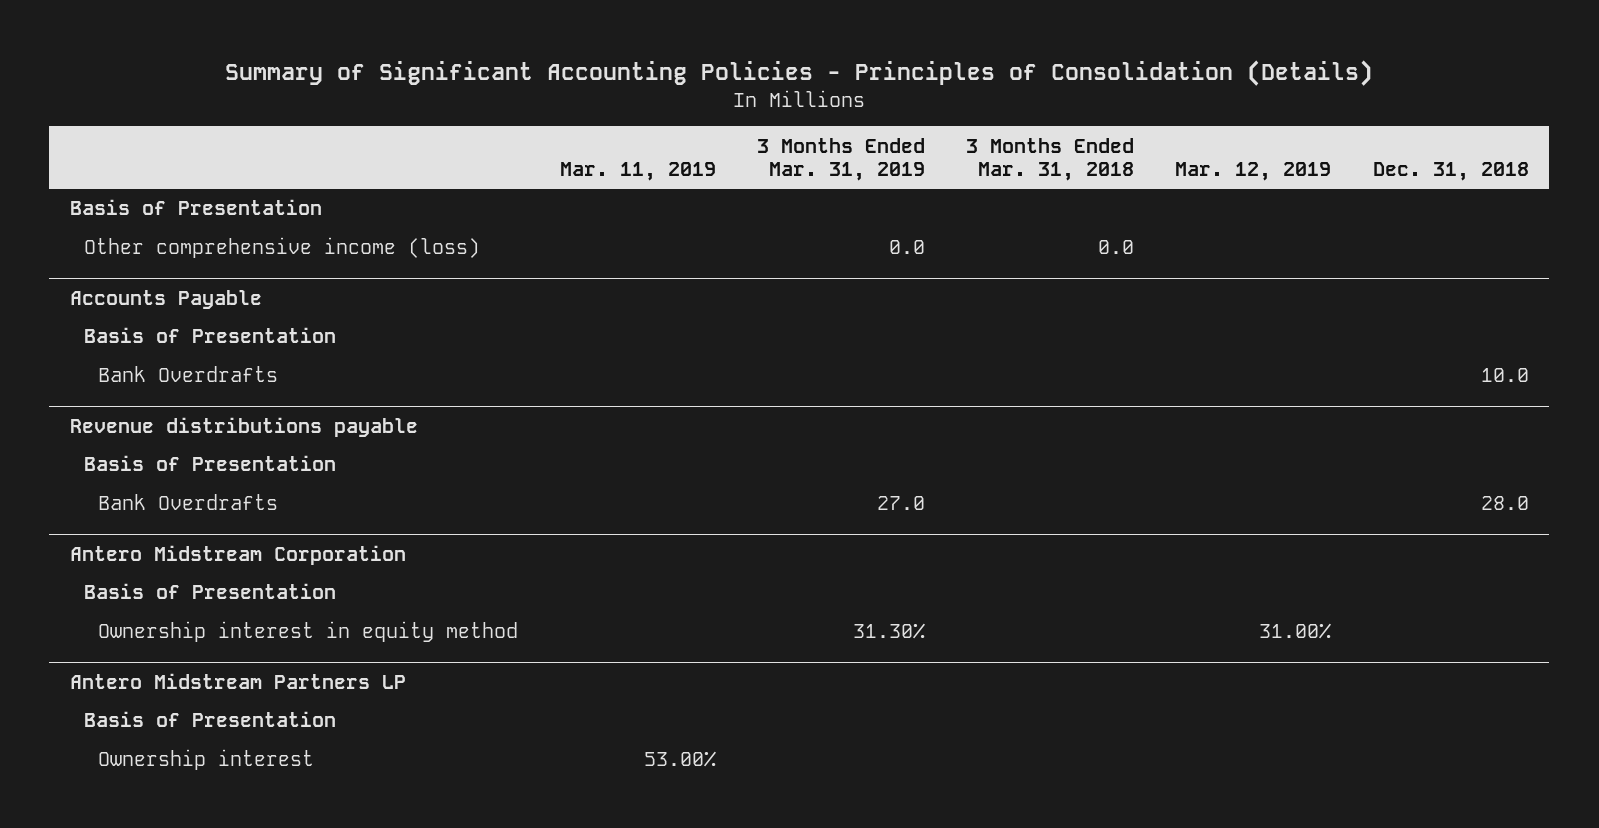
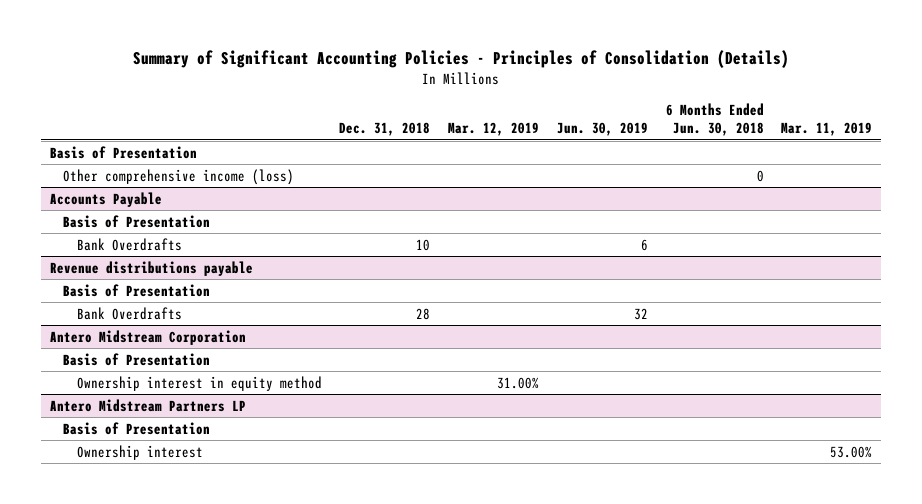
- | Mar. 11, 2019 | 3 Months Ended Mar. 31, 2019 | 3 Months Ended Mar. 31, 2018 | Mar. 12, 2019 | Dec. 31, 2018
+ | Dec. 31, 2018 | Mar. 12, 2019 | Jun. 30, 2019 | 6 Months Ended Jun. 30, 2018 | Mar. 11, 2019
@ Accounts Payable
- Bank Overdrafts | | | | | 10.0
+ Bank Overdrafts | 10 | | 6 | |
@ Revenue distributions payable
- Bank Overdrafts | | 27.0 | | | 28.0
+ Bank Overdrafts | 28 | | 32 | |

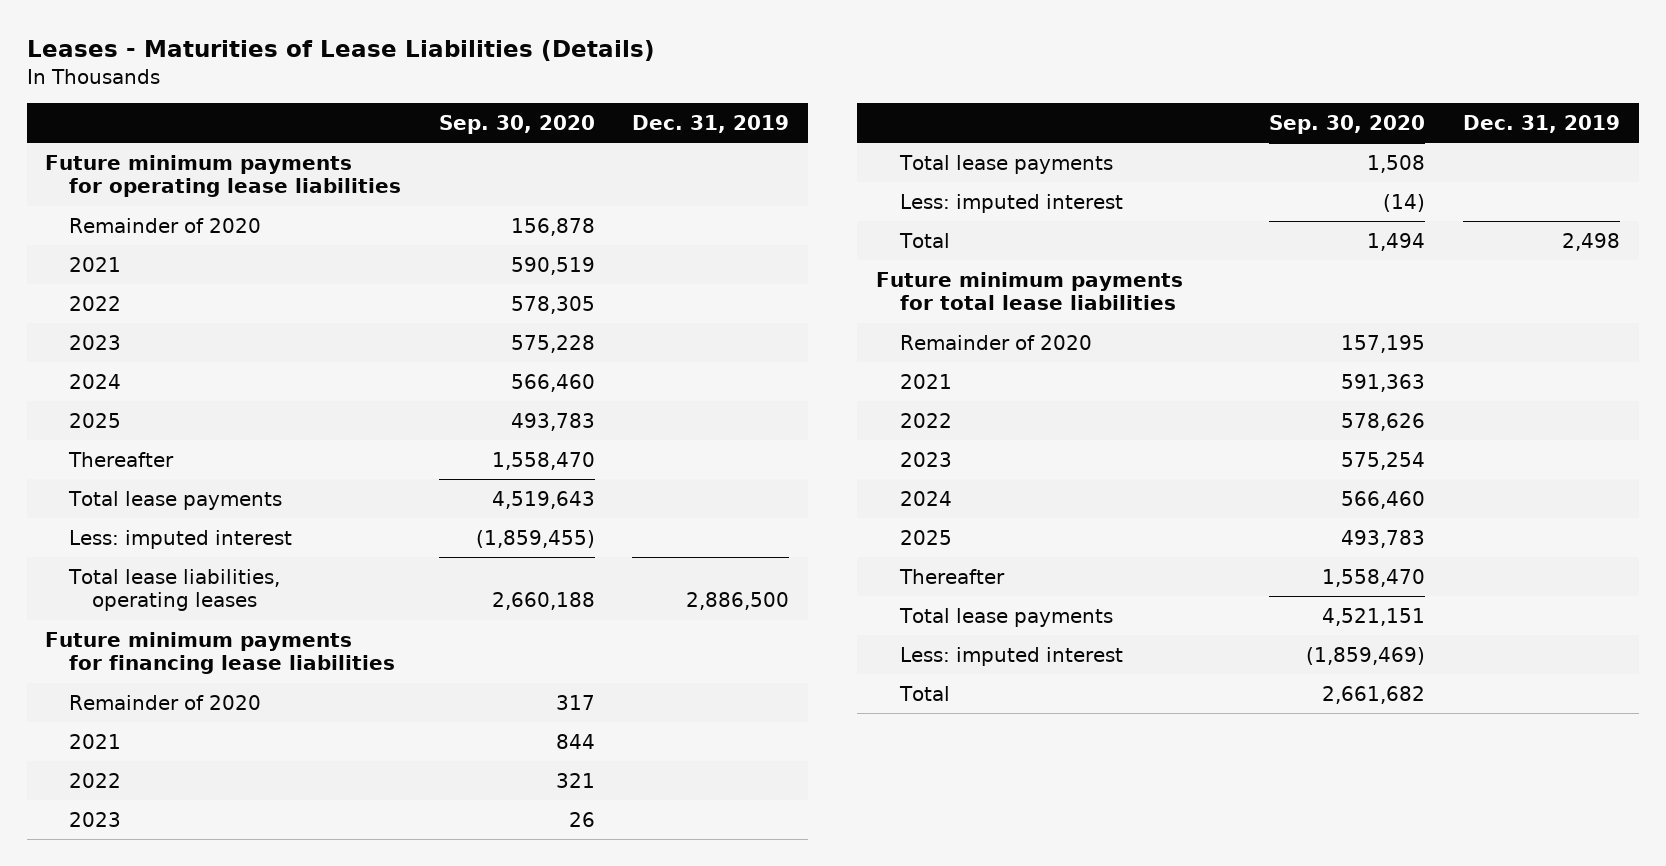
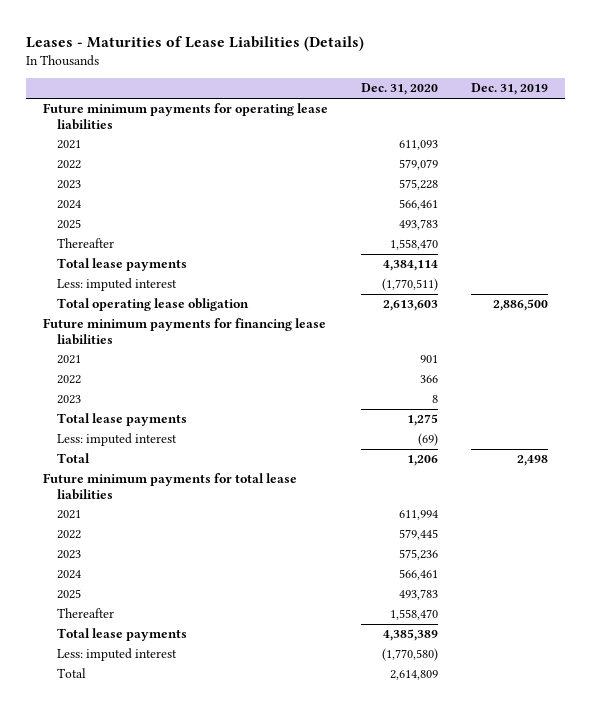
- | Sep. 30, 2020 | Dec. 31, 2019
+ | Dec. 31, 2020 | Dec. 31, 2019
- Remainder of 2020 | 156,878 |
- Total lease liabilities, operating leases | 2,660,188 | 2,886,500
+ Total operating lease obligation | 2,613,603 | 2,886,500
- Remainder of 2020 | 317 |
- Remainder of 2020 | 157,195 |

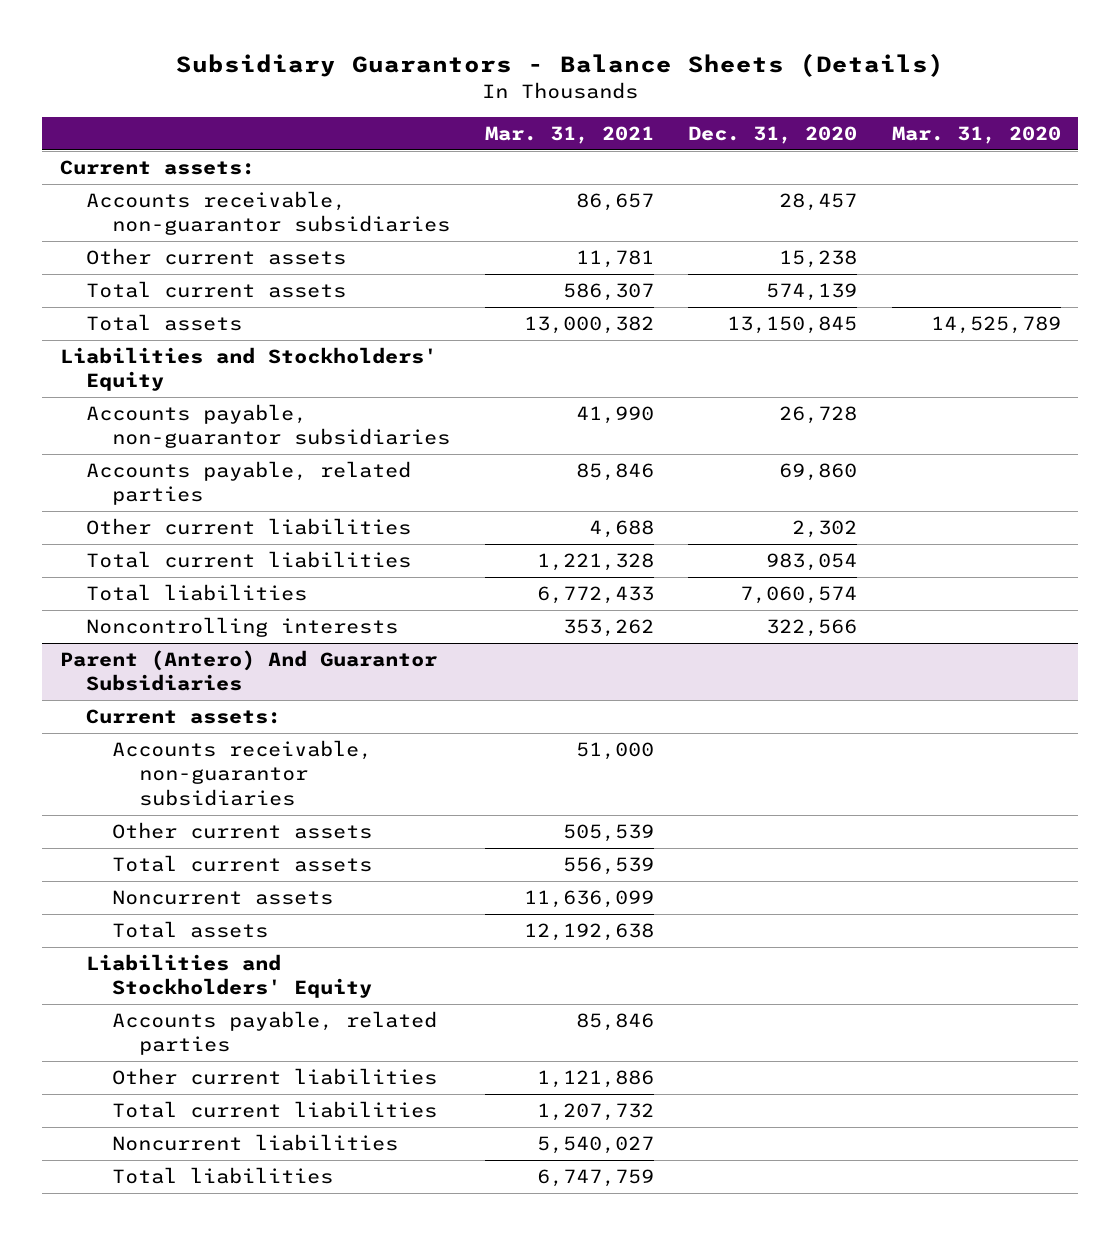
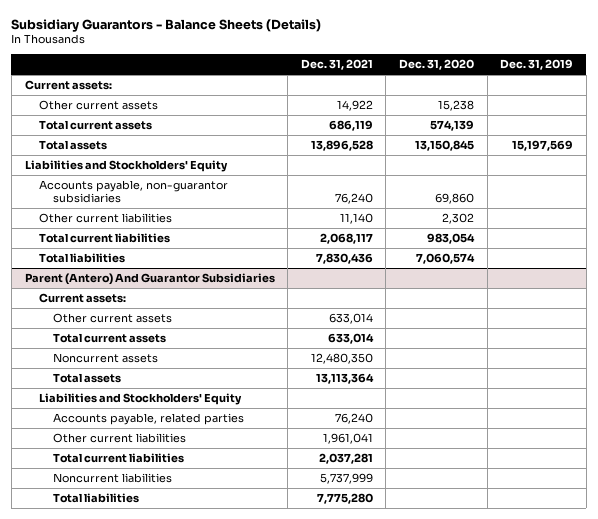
- | Mar. 31, 2021 | Dec. 31, 2020 | Mar. 31, 2020
+ | Dec. 31, 2021 | Dec. 31, 2020 | Dec. 31, 2019
- Accounts receivable, non-guarantor subsidiaries | 86,657 | 28,457 |
- Accounts payable, non-guarantor subsidiaries | 41,990 | 26,728 |
- Accounts payable, related parties | 85,846 | 69,860 |
+ Accounts payable, non-guarantor subsidiaries | 76,240 | 69,860 |
- Noncontrolling interests | 353,262 | 322,566 |
@ Parent (Antero) And Guarantor Subsidiaries
- Accounts receivable, non-guarantor subsidiaries | 51,000 | |

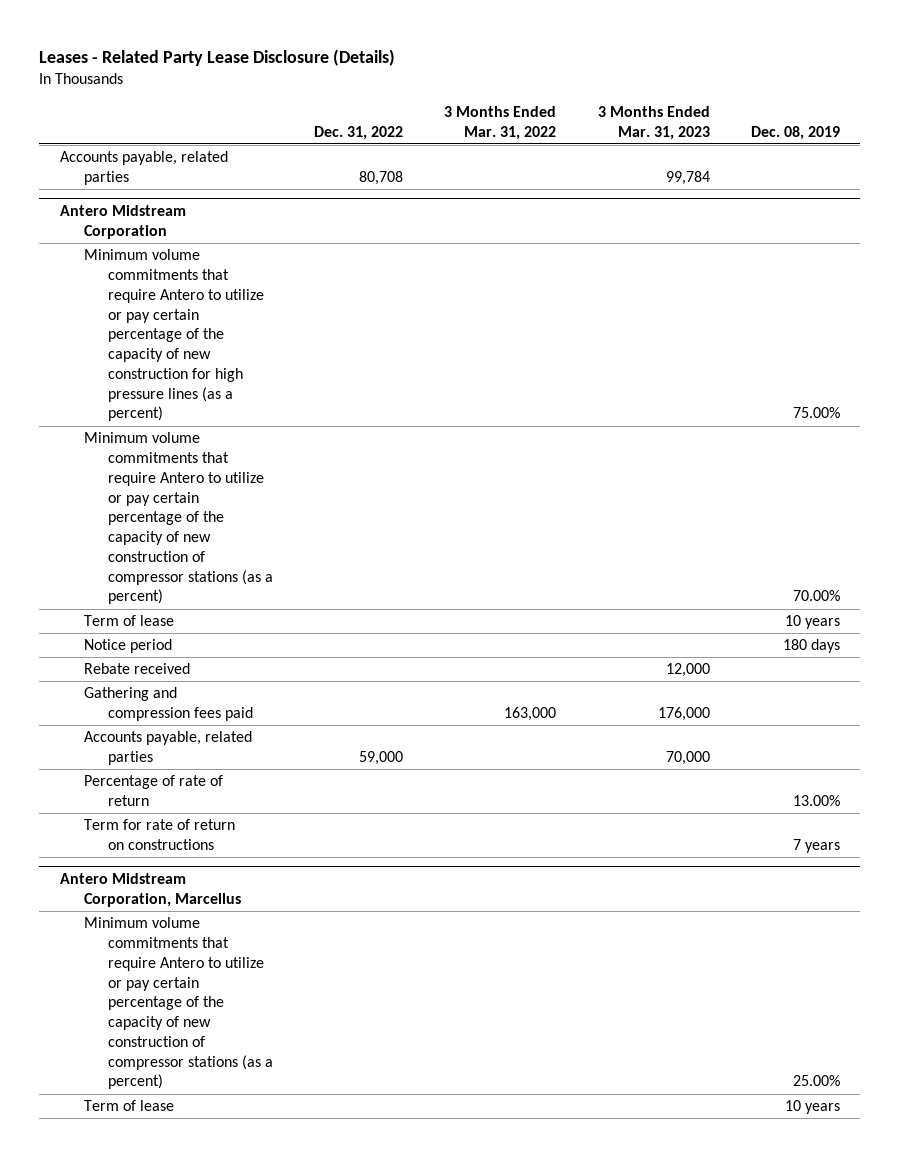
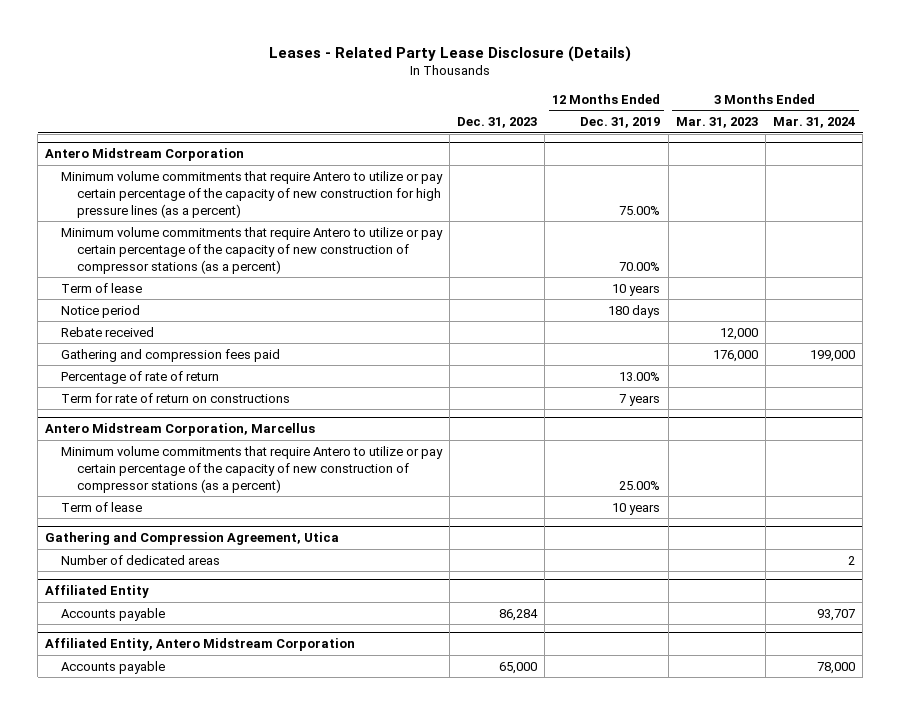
- | Dec. 31, 2022 | 3 Months Ended Mar. 31, 2022 | 3 Months Ended Mar. 31, 2023 | Dec. 08, 2019
+ | Dec. 31, 2023 | 12 Months Ended Dec. 31, 2019 | 3 Months Ended Mar. 31, 2023 | 3 Months Ended Mar. 31, 2024
- Accounts payable, related parties | 80,708 | | 99,784 |
@ Antero Midstream Corporation
- Accounts payable, related parties | 59,000 | | 70,000 |
+ Gathering and Compression Agreement, Utica
+ Number of dedicated areas | | | | 2
+ Affiliated Entity
+ Accounts payable | 86,284 | | | 93,707
+ Affiliated Entity, Antero Midstream Corporation
+ Accounts payable | 65,000 | | | 78,000

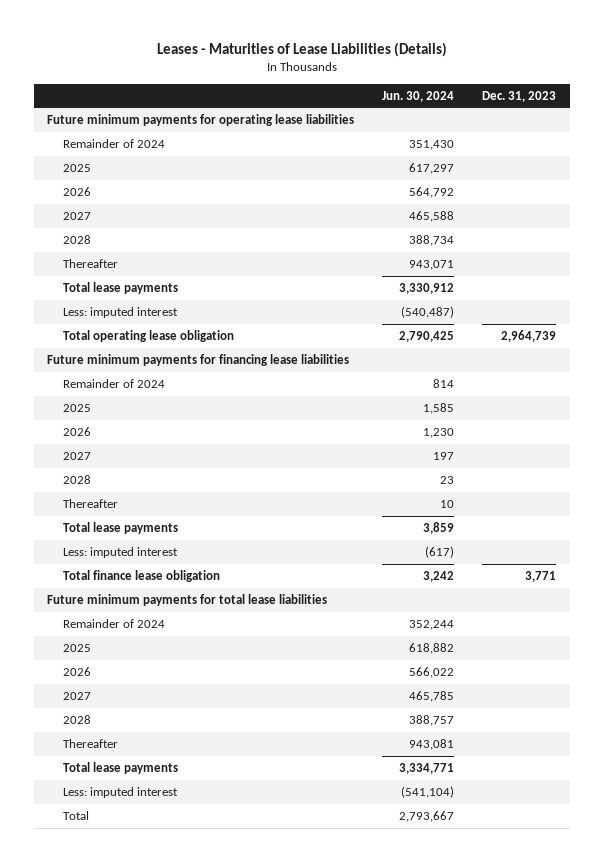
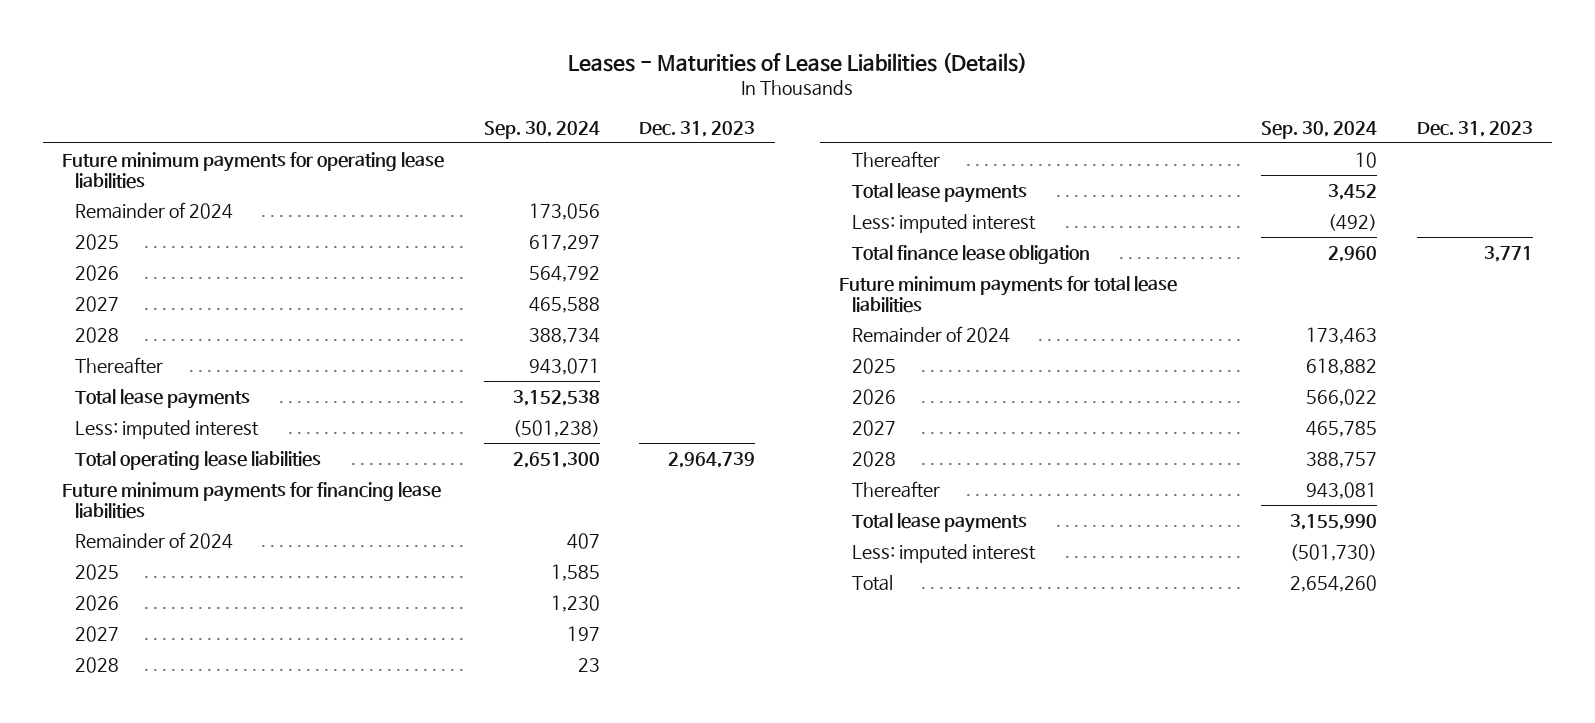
- | Jun. 30, 2024 | Dec. 31, 2023
+ | Sep. 30, 2024 | Dec. 31, 2023
- Total operating lease obligation | 2,790,425 | 2,964,739
+ Total operating lease liabilities | 2,651,300 | 2,964,739

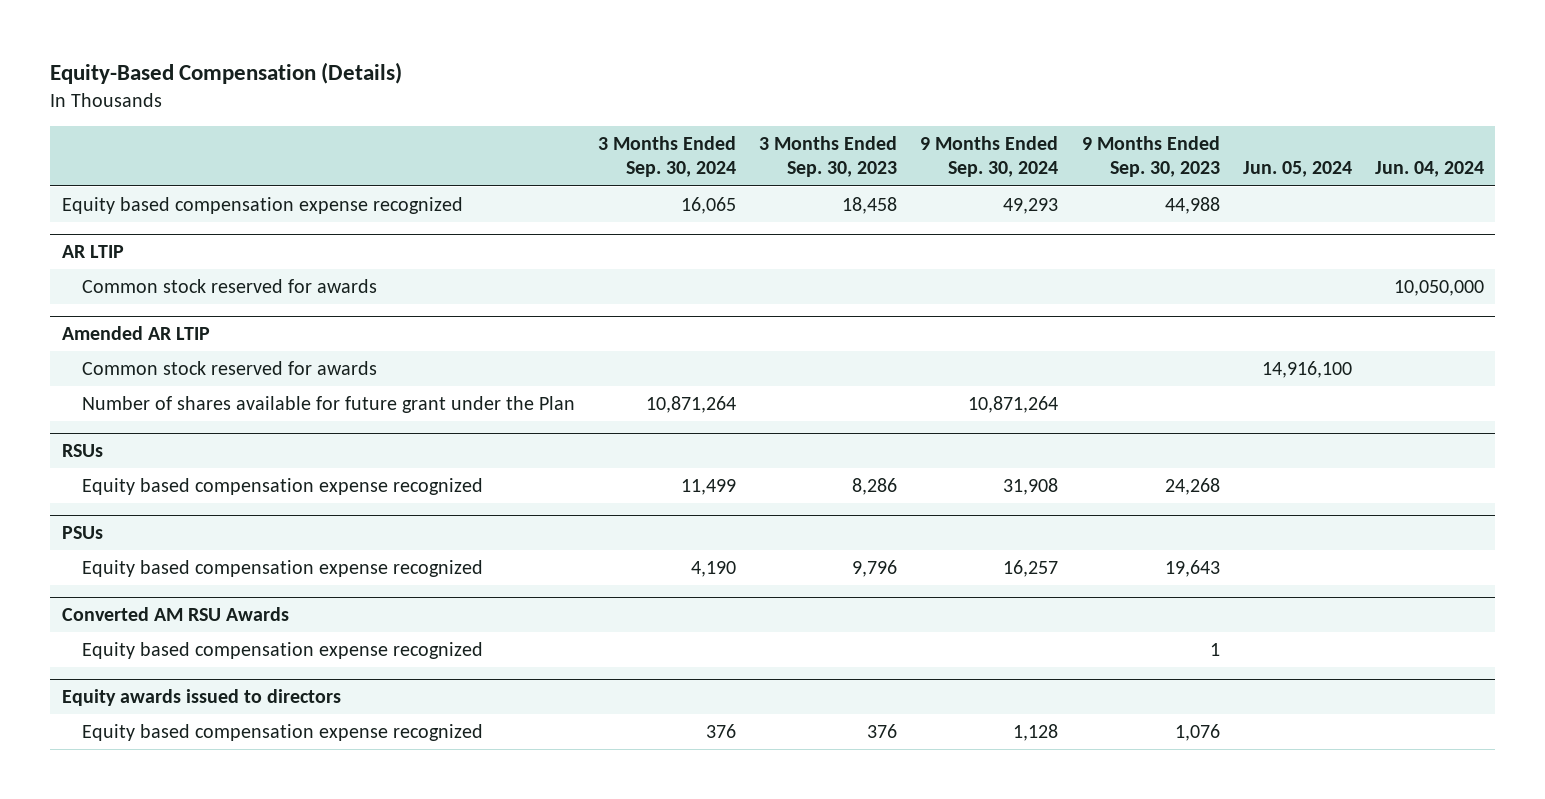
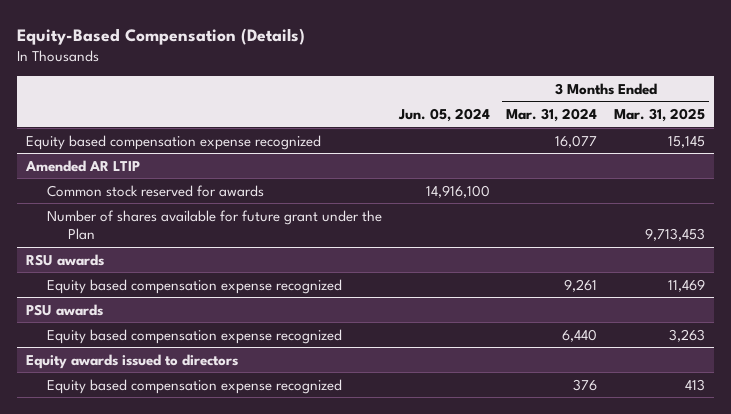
- | 3 Months Ended Sep. 30, 2024 | 3 Months Ended Sep. 30, 2023 | 9 Months Ended Sep. 30, 2024 | 9 Months Ended Sep. 30, 2023 | Jun. 05, 2024 | Jun. 04, 2024
+ | Jun. 05, 2024 | 3 Months Ended Mar. 31, 2024 | 3 Months Ended Mar. 31, 2025
- AR LTIP
- Common stock reserved for awards | | | | | | 10,050,000
- RSUs
+ RSU awards
- PSUs
+ PSU awards
- Converted AM RSU Awards
- Equity based compensation expense recognized | | | | 1 | |

